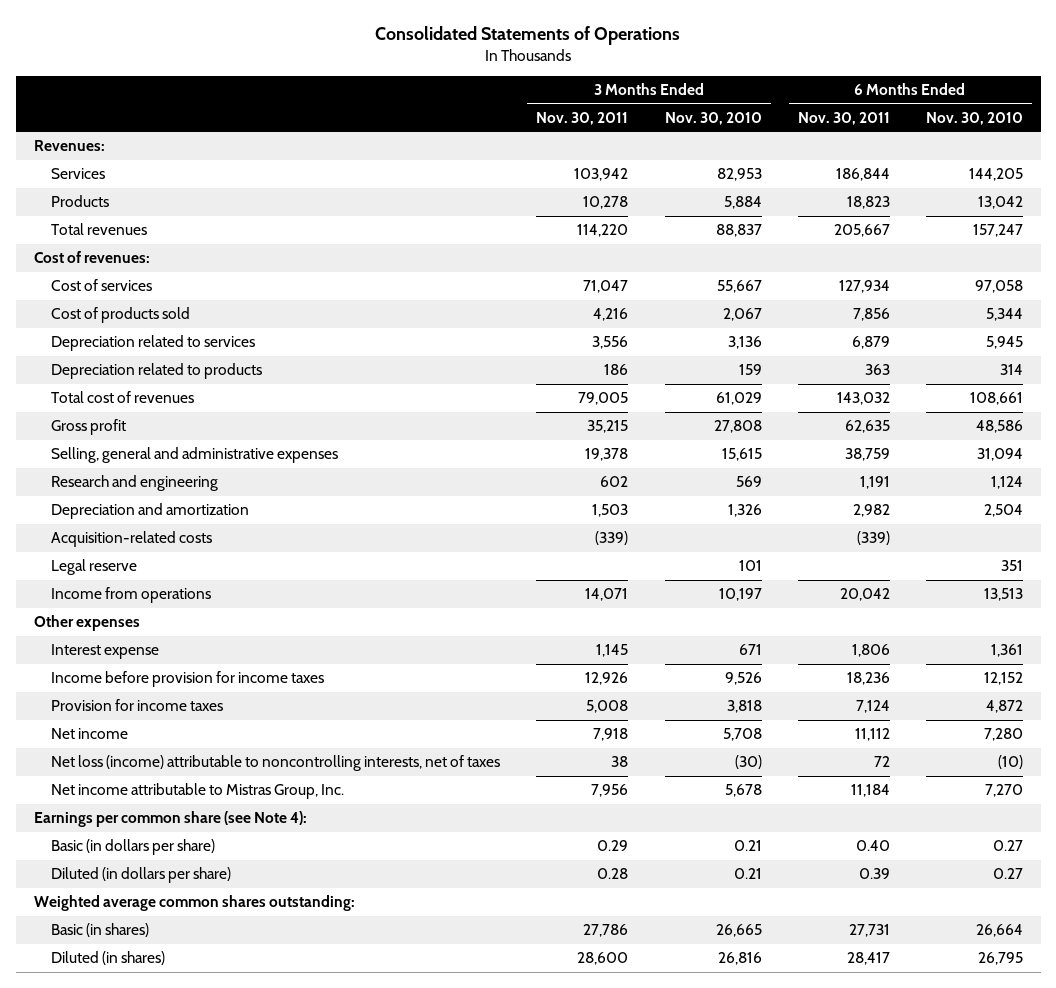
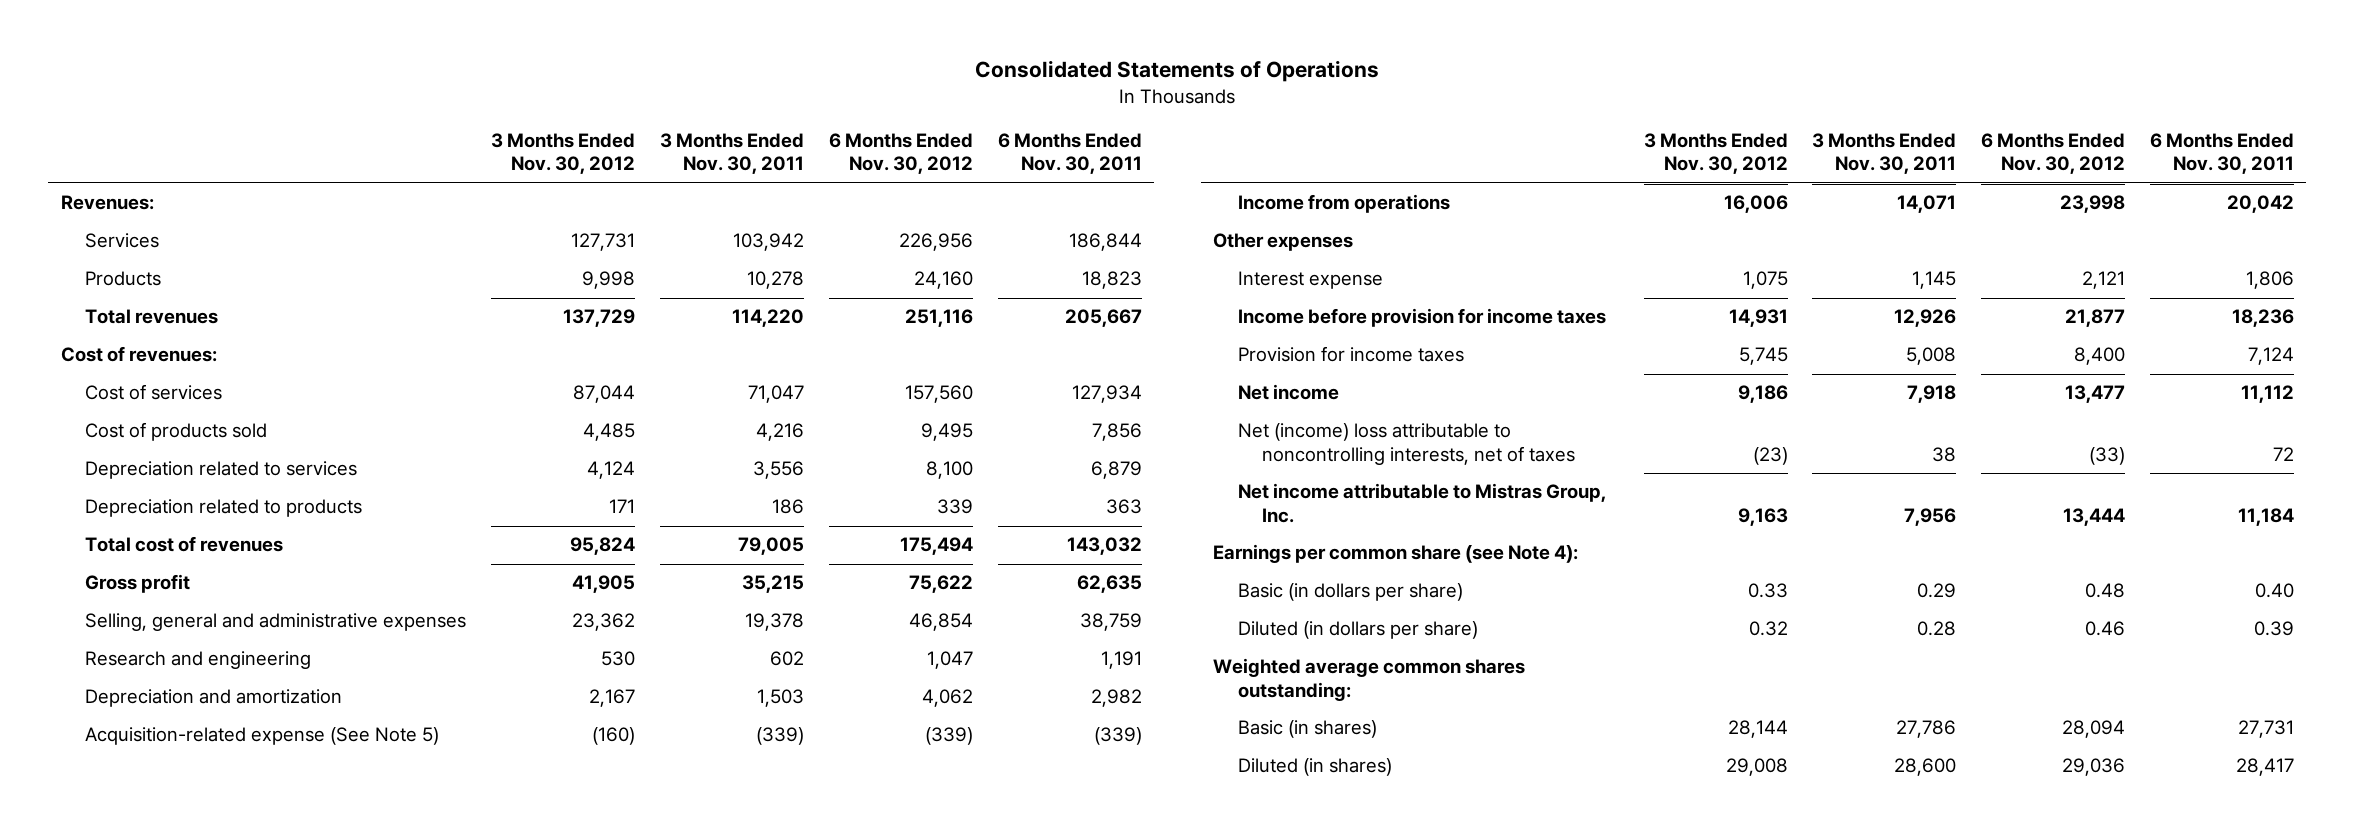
- | 3 Months Ended Nov. 30, 2011 | 3 Months Ended Nov. 30, 2010 | 6 Months Ended Nov. 30, 2011 | 6 Months Ended Nov. 30, 2010
+ | 3 Months Ended Nov. 30, 2012 | 3 Months Ended Nov. 30, 2011 | 6 Months Ended Nov. 30, 2012 | 6 Months Ended Nov. 30, 2011
- Acquisition-related costs | (339) | | (339) |
- Legal reserve | | 101 | | 351
+ Acquisition-related expense (See Note 5) | (160) | (339) | (339) | (339)
- Net loss (income) attributable to noncontrolling interests, net of taxes | 38 | (30) | 72 | (10)
+ Net (income) loss attributable to noncontrolling interests, net of taxes | (23) | 38 | (33) | 72

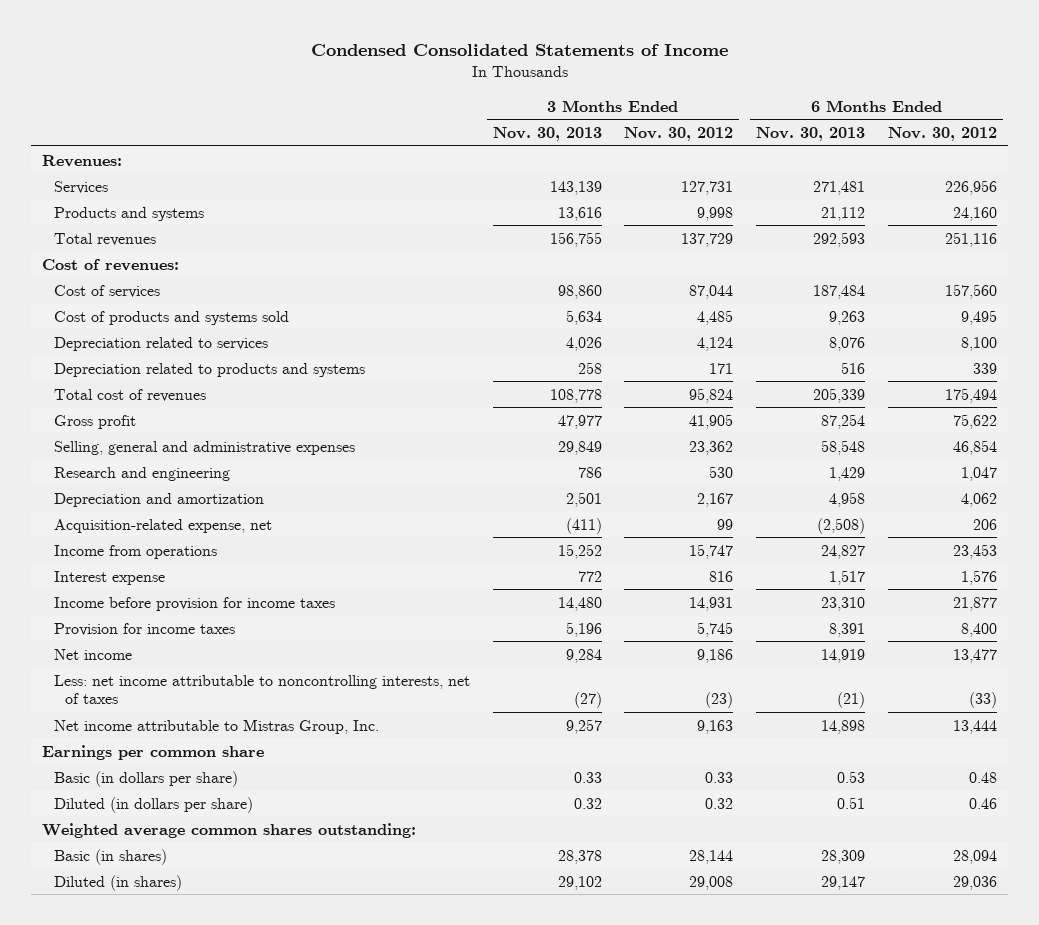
- Consolidated Statements of Operations
+ Condensed Consolidated Statements of Income
- | 3 Months Ended Nov. 30, 2012 | 3 Months Ended Nov. 30, 2011 | 6 Months Ended Nov. 30, 2012 | 6 Months Ended Nov. 30, 2011
+ | 3 Months Ended Nov. 30, 2013 | 3 Months Ended Nov. 30, 2012 | 6 Months Ended Nov. 30, 2013 | 6 Months Ended Nov. 30, 2012
- Products | 9,998 | 10,278 | 24,160 | 18,823
+ Products and systems | 13,616 | 9,998 | 21,112 | 24,160
- Cost of products sold | 4,485 | 4,216 | 9,495 | 7,856
+ Cost of products and systems sold | 5,634 | 4,485 | 9,263 | 9,495
- Depreciation related to products | 171 | 186 | 339 | 363
+ Depreciation related to products and systems | 258 | 171 | 516 | 339
- Acquisition-related expense (See Note 5) | (160) | (339) | (339) | (339)
- Income from operations | 16,006 | 14,071 | 23,998 | 20,042
- Other expenses
- Interest expense | 1,075 | 1,145 | 2,121 | 1,806
+ Acquisition-related expense, net | (411) | 99 | (2,508) | 206
+ Income from operations | 15,252 | 15,747 | 24,827 | 23,453
+ Interest expense | 772 | 816 | 1,517 | 1,576
- Net (income) loss attributable to noncontrolling interests, net of taxes | (23) | 38 | (33) | 72
+ Less: net income attributable to noncontrolling interests, net of taxes | (27) | (23) | (21) | (33)
- Earnings per common share (see Note 4):
+ Earnings per common share

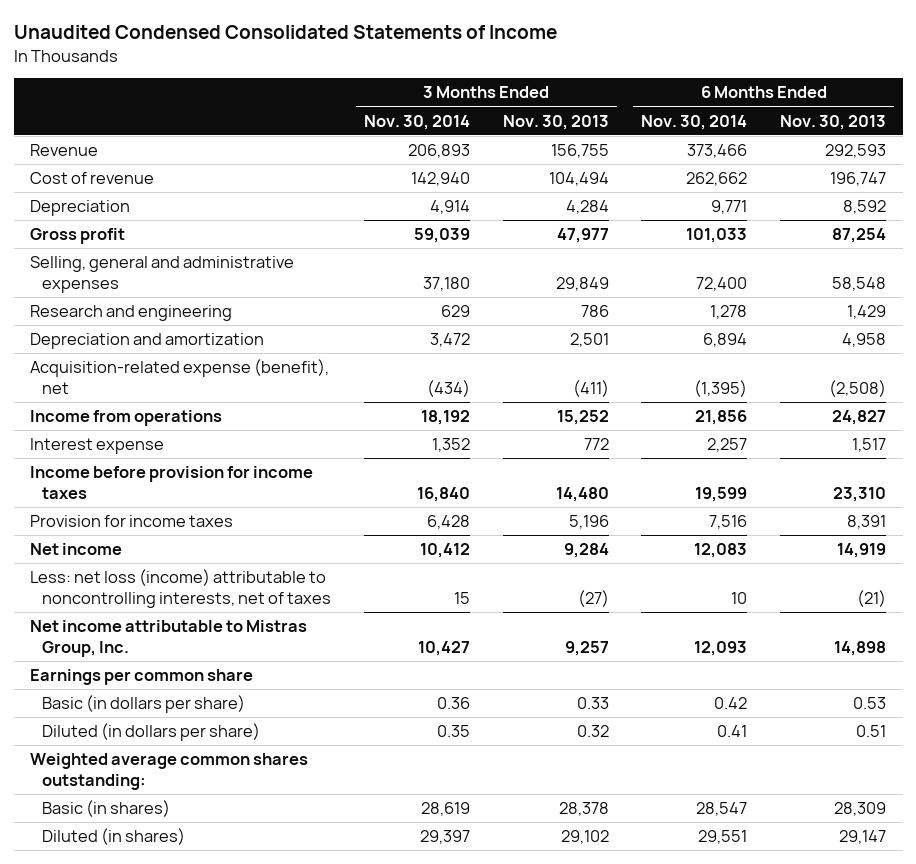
- Condensed Consolidated Statements of Income
+ Unaudited Condensed Consolidated Statements of Income
- | 3 Months Ended Nov. 30, 2013 | 3 Months Ended Nov. 30, 2012 | 6 Months Ended Nov. 30, 2013 | 6 Months Ended Nov. 30, 2012
+ | 3 Months Ended Nov. 30, 2014 | 3 Months Ended Nov. 30, 2013 | 6 Months Ended Nov. 30, 2014 | 6 Months Ended Nov. 30, 2013
- Revenues:
- Services | 143,139 | 127,731 | 271,481 | 226,956
- Products and systems | 13,616 | 9,998 | 21,112 | 24,160
- Total revenues | 156,755 | 137,729 | 292,593 | 251,116
- Cost of revenues:
- Cost of services | 98,860 | 87,044 | 187,484 | 157,560
- Cost of products and systems sold | 5,634 | 4,485 | 9,263 | 9,495
- Depreciation related to services | 4,026 | 4,124 | 8,076 | 8,100
- Depreciation related to products and systems | 258 | 171 | 516 | 339
- Total cost of revenues | 108,778 | 95,824 | 205,339 | 175,494
+ Revenue | 206,893 | 156,755 | 373,466 | 292,593
+ Cost of revenue | 142,940 | 104,494 | 262,662 | 196,747
+ Depreciation | 4,914 | 4,284 | 9,771 | 8,592
- Acquisition-related expense, net | (411) | 99 | (2,508) | 206
+ Acquisition-related expense (benefit), net | (434) | (411) | (1,395) | (2,508)
- Less: net income attributable to noncontrolling interests, net of taxes | (27) | (23) | (21) | (33)
+ Less: net loss (income) attributable to noncontrolling interests, net of taxes | 15 | (27) | 10 | (21)

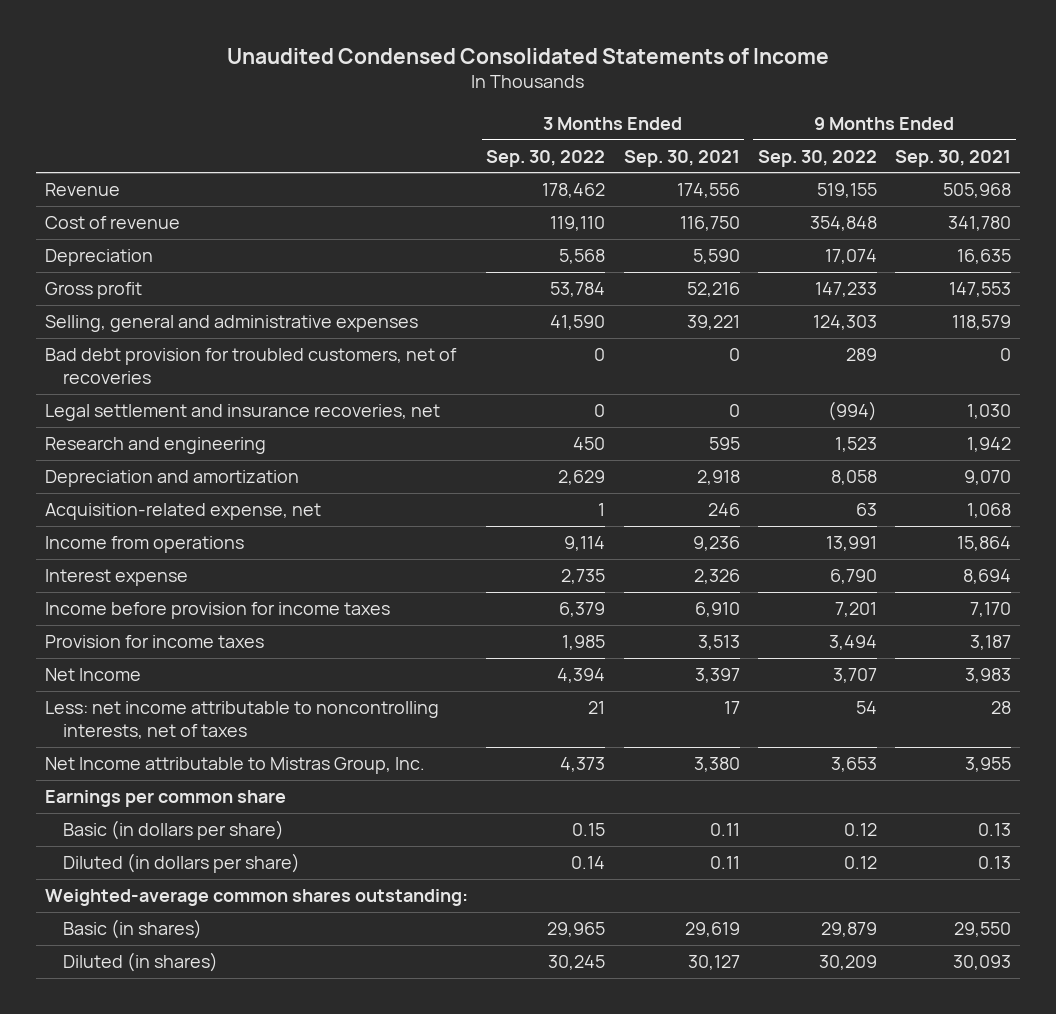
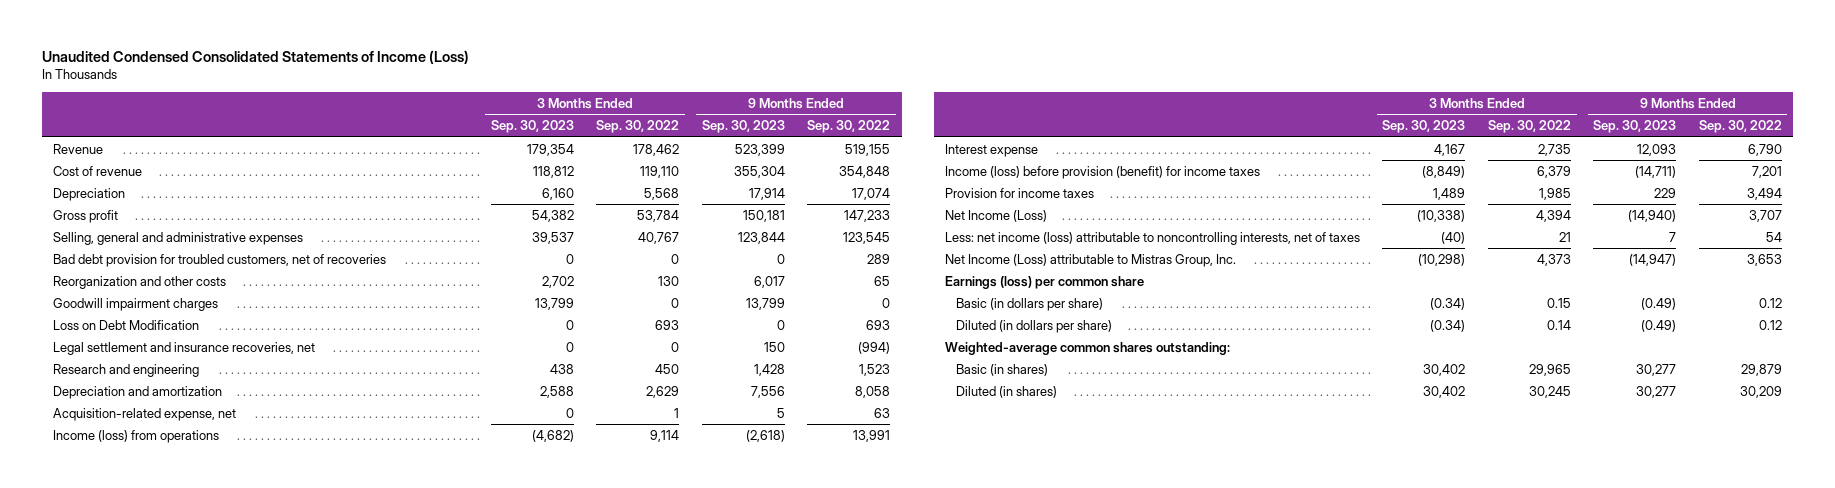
- Unaudited Condensed Consolidated Statements of Income
+ Unaudited Condensed Consolidated Statements of Income (Loss)
- | 3 Months Ended Sep. 30, 2022 | 3 Months Ended Sep. 30, 2021 | 9 Months Ended Sep. 30, 2022 | 9 Months Ended Sep. 30, 2021
+ | 3 Months Ended Sep. 30, 2023 | 3 Months Ended Sep. 30, 2022 | 9 Months Ended Sep. 30, 2023 | 9 Months Ended Sep. 30, 2022
- Selling, general and administrative expenses | 41,590 | 39,221 | 124,303 | 118,579
+ Selling, general and administrative expenses | 39,537 | 40,767 | 123,844 | 123,545
+ Reorganization and other costs | 2,702 | 130 | 6,017 | 65
+ Goodwill impairment charges | 13,799 | 0 | 13,799 | 0
+ Loss on Debt Modification | 0 | 693 | 0 | 693
- Income from operations | 9,114 | 9,236 | 13,991 | 15,864
+ Income (loss) from operations | (4,682) | 9,114 | (2,618) | 13,991
- Income before provision for income taxes | 6,379 | 6,910 | 7,201 | 7,170
+ Income (loss) before provision (benefit) for income taxes | (8,849) | 6,379 | (14,711) | 7,201
- Net Income | 4,394 | 3,397 | 3,707 | 3,983
- Less: net income attributable to noncontrolling interests, net of taxes | 21 | 17 | 54 | 28
- Net Income attributable to Mistras Group, Inc. | 4,373 | 3,380 | 3,653 | 3,955
- Earnings per common share
+ Net Income (Loss) | (10,338) | 4,394 | (14,940) | 3,707
+ Less: net income (loss) attributable to noncontrolling interests, net of taxes | (40) | 21 | 7 | 54
+ Net Income (Loss) attributable to Mistras Group, Inc. | (10,298) | 4,373 | (14,947) | 3,653
+ Earnings (loss) per common share

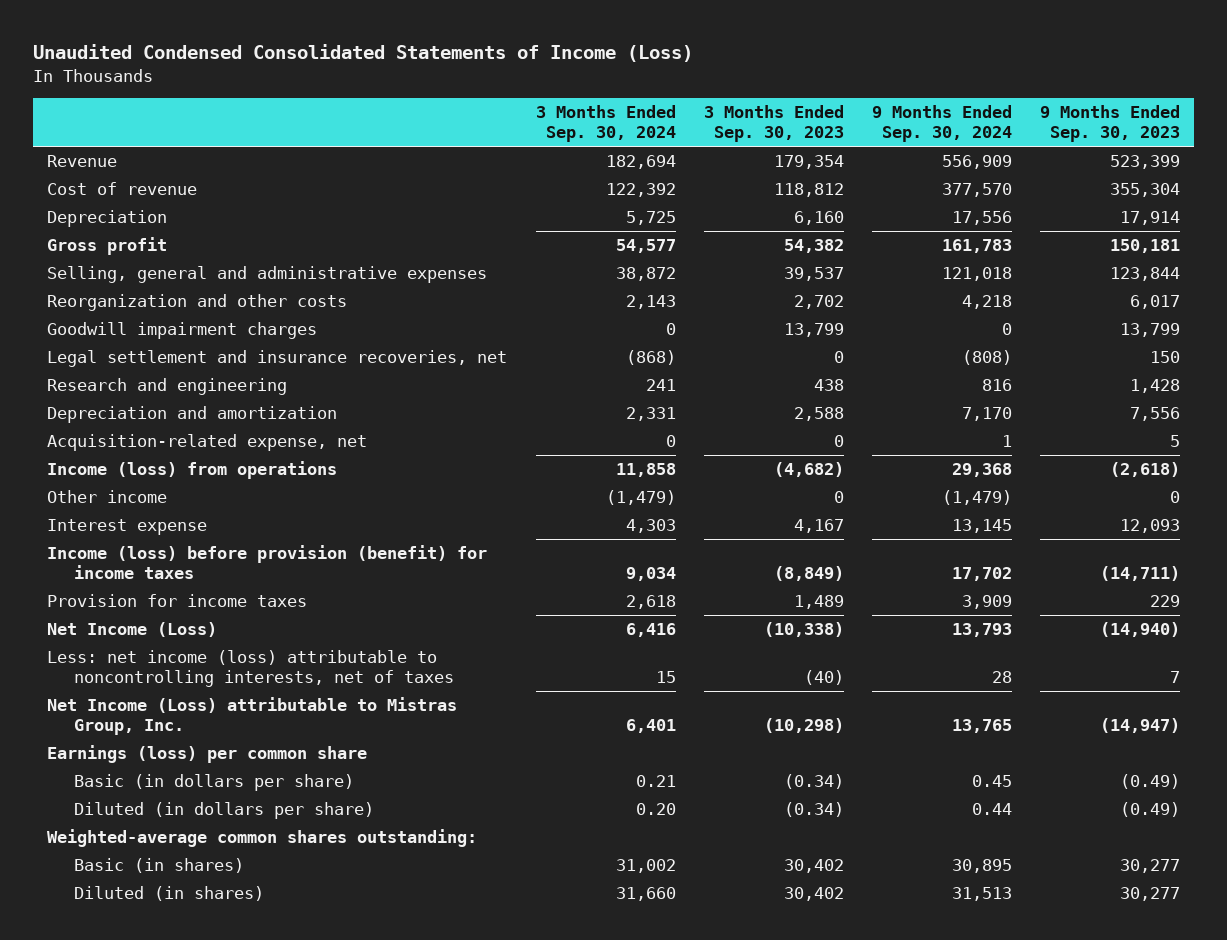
- | 3 Months Ended Sep. 30, 2023 | 3 Months Ended Sep. 30, 2022 | 9 Months Ended Sep. 30, 2023 | 9 Months Ended Sep. 30, 2022
+ | 3 Months Ended Sep. 30, 2024 | 3 Months Ended Sep. 30, 2023 | 9 Months Ended Sep. 30, 2024 | 9 Months Ended Sep. 30, 2023
- Bad debt provision for troubled customers, net of recoveries | 0 | 0 | 0 | 289
- Loss on Debt Modification | 0 | 693 | 0 | 693
+ Other income | (1,479) | 0 | (1,479) | 0

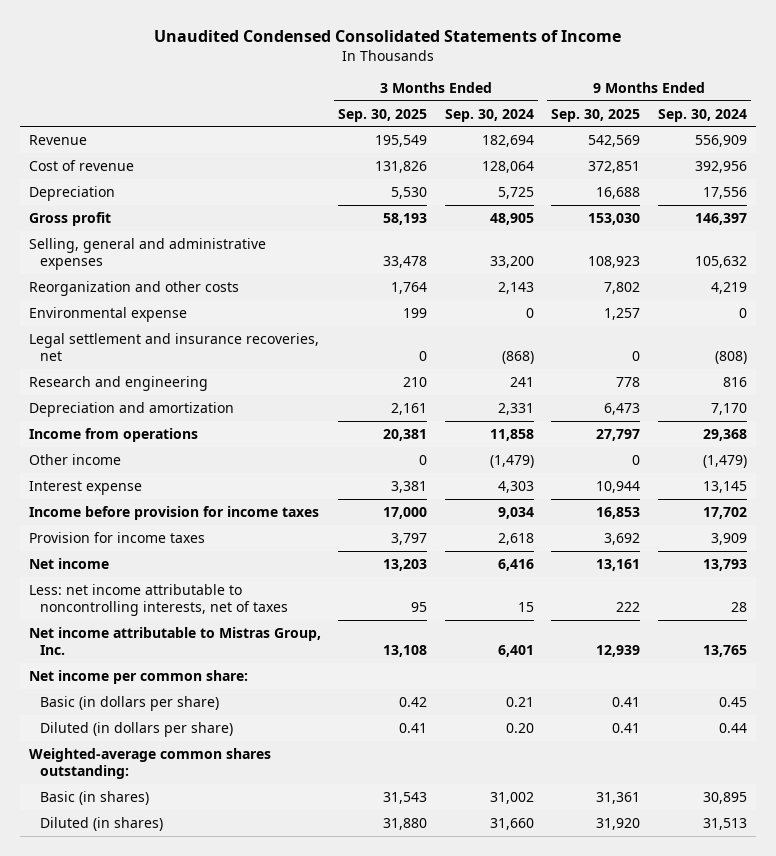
- Unaudited Condensed Consolidated Statements of Income (Loss)
+ Unaudited Condensed Consolidated Statements of Income
- | 3 Months Ended Sep. 30, 2024 | 3 Months Ended Sep. 30, 2023 | 9 Months Ended Sep. 30, 2024 | 9 Months Ended Sep. 30, 2023
+ | 3 Months Ended Sep. 30, 2025 | 3 Months Ended Sep. 30, 2024 | 9 Months Ended Sep. 30, 2025 | 9 Months Ended Sep. 30, 2024
- Cost of revenue | 122,392 | 118,812 | 377,570 | 355,304
+ Cost of revenue | 131,826 | 128,064 | 372,851 | 392,956
- Gross profit | 54,577 | 54,382 | 161,783 | 150,181
- Selling, general and administrative expenses | 38,872 | 39,537 | 121,018 | 123,844
- Reorganization and other costs | 2,143 | 2,702 | 4,218 | 6,017
- Goodwill impairment charges | 0 | 13,799 | 0 | 13,799
+ Gross profit | 58,193 | 48,905 | 153,030 | 146,397
+ Selling, general and administrative expenses | 33,478 | 33,200 | 108,923 | 105,632
+ Reorganization and other costs | 1,764 | 2,143 | 7,802 | 4,219
+ Environmental expense | 199 | 0 | 1,257 | 0
- Acquisition-related expense, net | 0 | 0 | 1 | 5
- Income (loss) from operations | 11,858 | (4,682) | 29,368 | (2,618)
+ Income from operations | 20,381 | 11,858 | 27,797 | 29,368
- Income (loss) before provision (benefit) for income taxes | 9,034 | (8,849) | 17,702 | (14,711)
+ Income before provision for income taxes | 17,000 | 9,034 | 16,853 | 17,702
- Net Income (Loss) | 6,416 | (10,338) | 13,793 | (14,940)
- Less: net income (loss) attributable to noncontrolling interests, net of taxes | 15 | (40) | 28 | 7
- Net Income (Loss) attributable to Mistras Group, Inc. | 6,401 | (10,298) | 13,765 | (14,947)
- Earnings (loss) per common share
+ Net income | 13,203 | 6,416 | 13,161 | 13,793
+ Less: net income attributable to noncontrolling interests, net of taxes | 95 | 15 | 222 | 28
+ Net income attributable to Mistras Group, Inc. | 13,108 | 6,401 | 12,939 | 13,765
+ Net income per common share:

